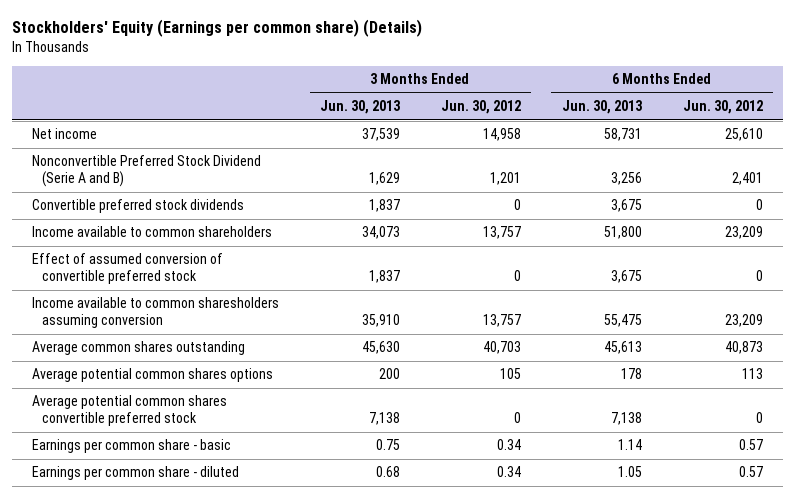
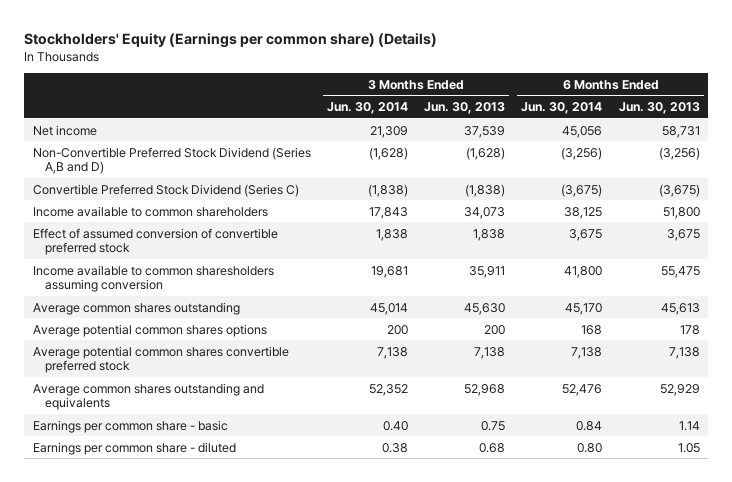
- | 3 Months Ended Jun. 30, 2013 | 3 Months Ended Jun. 30, 2012 | 6 Months Ended Jun. 30, 2013 | 6 Months Ended Jun. 30, 2012
+ | 3 Months Ended Jun. 30, 2014 | 3 Months Ended Jun. 30, 2013 | 6 Months Ended Jun. 30, 2014 | 6 Months Ended Jun. 30, 2013
- Nonconvertible Preferred Stock Dividend (Serie A and B) | 1,629 | 1,201 | 3,256 | 2,401
- Convertible preferred stock dividends | 1,837 | 0 | 3,675 | 0
+ Non-Convertible Preferred Stock Dividend (Series A,B and D) | (1,628) | (1,628) | (3,256) | (3,256)
+ Convertible Preferred Stock Dividend (Series C) | (1,838) | (1,838) | (3,675) | (3,675)
- Effect of assumed conversion of convertible preferred stock | 1,837 | 0 | 3,675 | 0
- Income available to common sharesholders assuming conversion | 35,910 | 13,757 | 55,475 | 23,209
+ Effect of assumed conversion of convertible preferred stock | 1,838 | 1,838 | 3,675 | 3,675
+ Income available to common sharesholders assuming conversion | 19,681 | 35,911 | 41,800 | 55,475
+ Average common shares outstanding and equivalents | 52,352 | 52,968 | 52,476 | 52,929

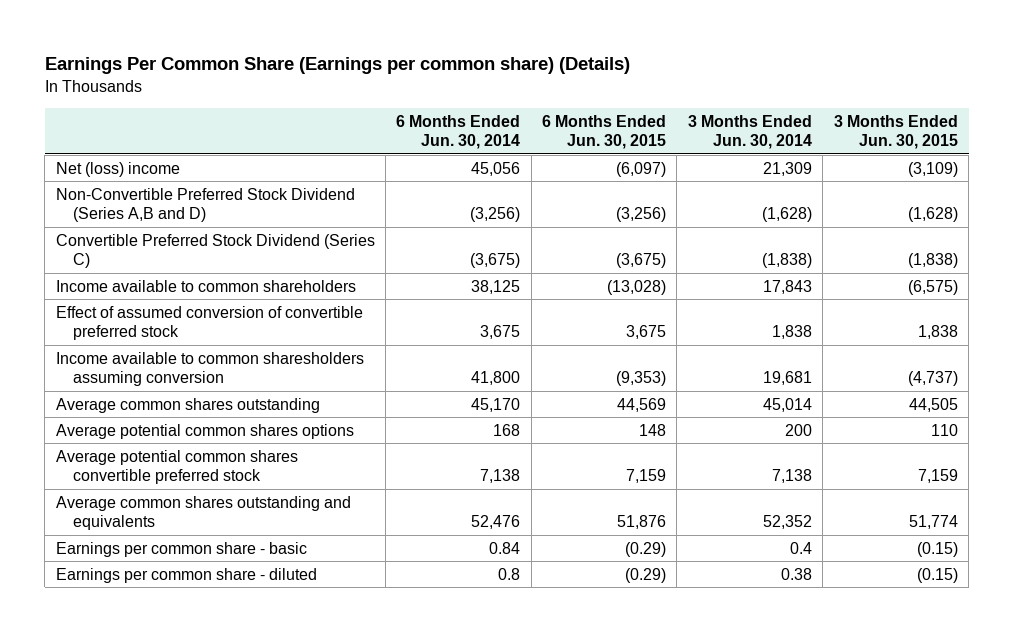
- Stockholders' Equity (Earnings per common share) (Details)
+ Earnings Per Common Share (Earnings per common share) (Details)
- | 3 Months Ended Jun. 30, 2014 | 3 Months Ended Jun. 30, 2013 | 6 Months Ended Jun. 30, 2014 | 6 Months Ended Jun. 30, 2013
+ | 6 Months Ended Jun. 30, 2014 | 6 Months Ended Jun. 30, 2015 | 3 Months Ended Jun. 30, 2014 | 3 Months Ended Jun. 30, 2015
- Net income | 21,309 | 37,539 | 45,056 | 58,731
+ Net (loss) income | 45,056 | (6,097) | 21,309 | (3,109)
- Earnings per common share - basic | 0.40 | 0.75 | 0.84 | 1.14
- Earnings per common share - diluted | 0.38 | 0.68 | 0.80 | 1.05
+ Earnings per common share - basic | 0.84 | (0.29) | 0.4 | (0.15)
+ Earnings per common share - diluted | 0.8 | (0.29) | 0.38 | (0.15)

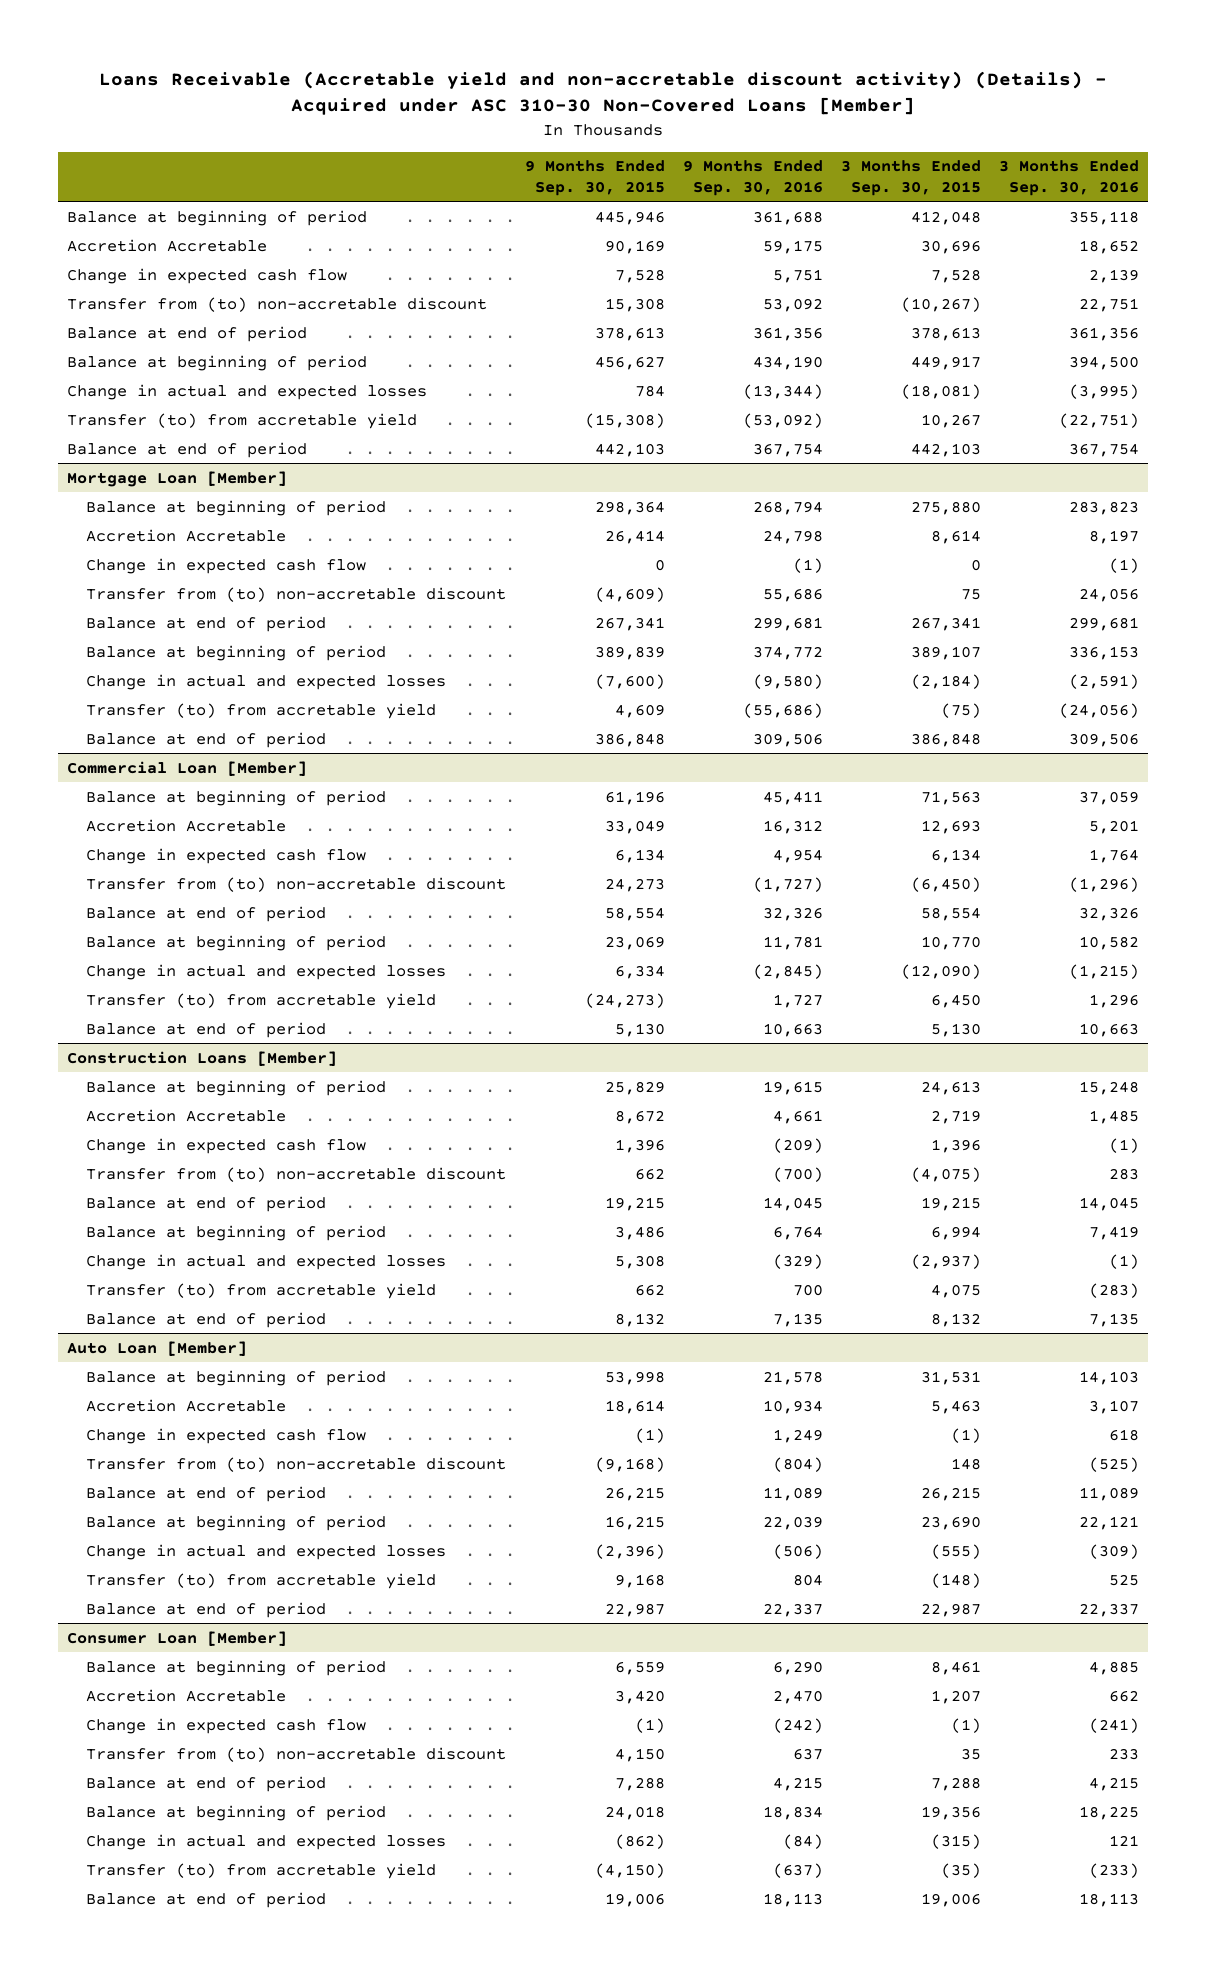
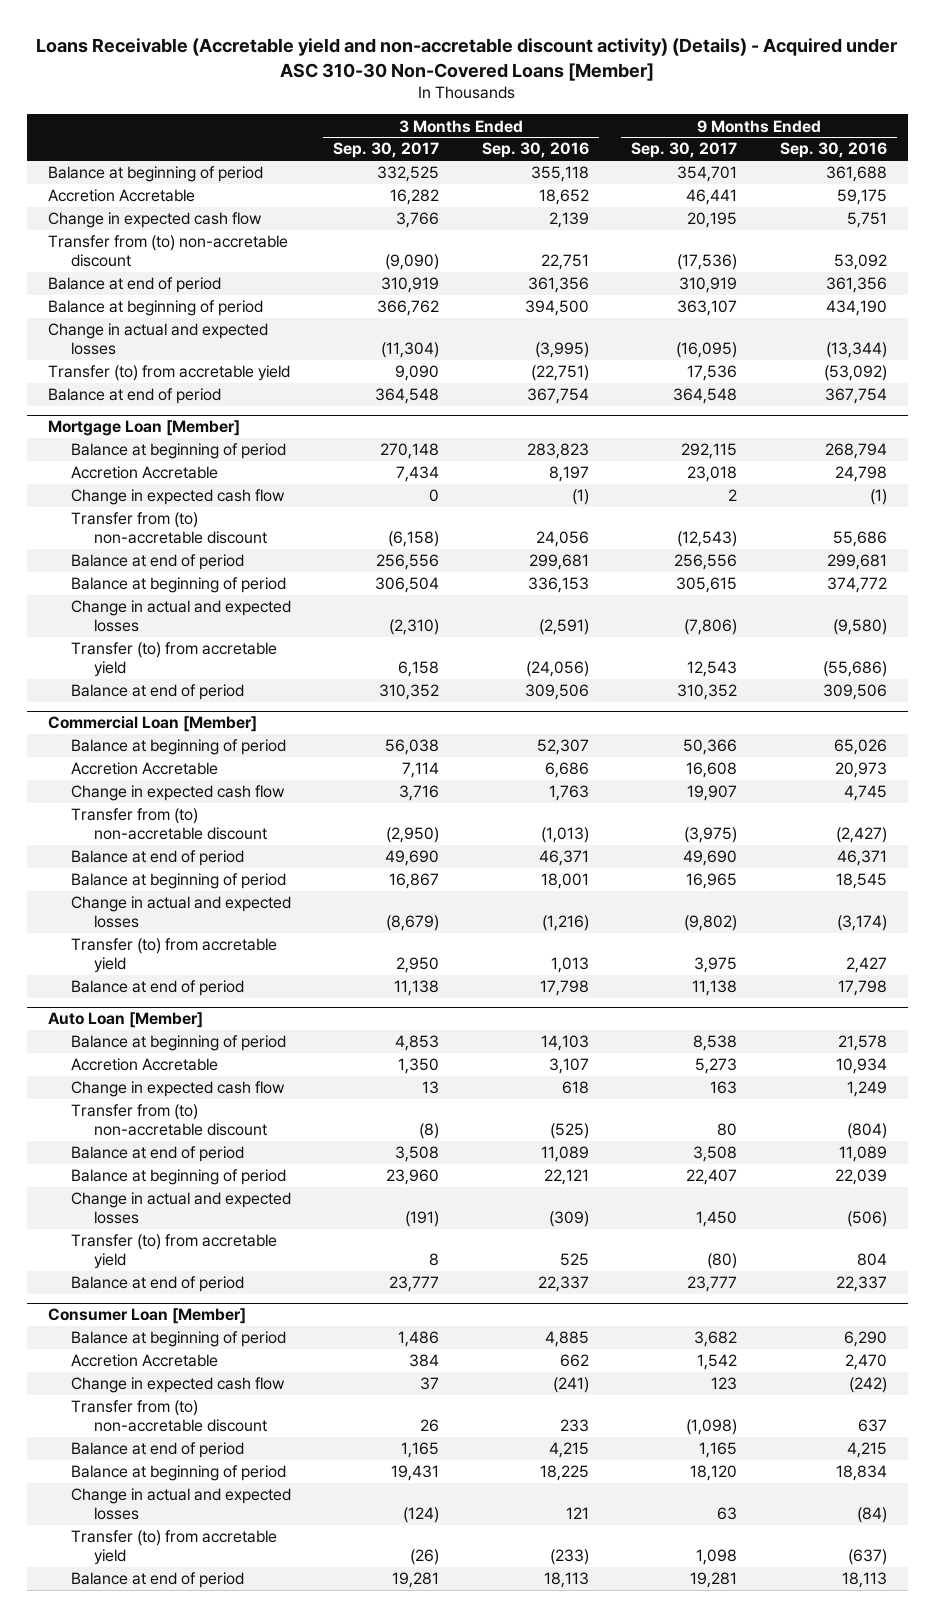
- | 9 Months Ended Sep. 30, 2015 | 9 Months Ended Sep. 30, 2016 | 3 Months Ended Sep. 30, 2015 | 3 Months Ended Sep. 30, 2016
+ | 3 Months Ended Sep. 30, 2017 | 3 Months Ended Sep. 30, 2016 | 9 Months Ended Sep. 30, 2017 | 9 Months Ended Sep. 30, 2016
@ Commercial Loan [Member]
- Balance at beginning of period | 61,196 | 45,411 | 71,563 | 37,059
- Accretion Accretable | 33,049 | 16,312 | 12,693 | 5,201
- Change in expected cash flow | 6,134 | 4,954 | 6,134 | 1,764
- Transfer from (to) non-accretable discount | 24,273 | (1,727) | (6,450) | (1,296)
- Balance at end of period | 58,554 | 32,326 | 58,554 | 32,326
- Balance at beginning of period | 23,069 | 11,781 | 10,770 | 10,582
- Change in actual and expected losses | 6,334 | (2,845) | (12,090) | (1,215)
- Transfer (to) from accretable yield | (24,273) | 1,727 | 6,450 | 1,296
- Balance at end of period | 5,130 | 10,663 | 5,130 | 10,663
- Construction Loans [Member]
- Balance at beginning of period | 25,829 | 19,615 | 24,613 | 15,248
- Accretion Accretable | 8,672 | 4,661 | 2,719 | 1,485
- Change in expected cash flow | 1,396 | (209) | 1,396 | (1)
- Transfer from (to) non-accretable discount | 662 | (700) | (4,075) | 283
- Balance at end of period | 19,215 | 14,045 | 19,215 | 14,045
- Balance at beginning of period | 3,486 | 6,764 | 6,994 | 7,419
- Change in actual and expected losses | 5,308 | (329) | (2,937) | (1)
- Transfer (to) from accretable yield | 662 | 700 | 4,075 | (283)
- Balance at end of period | 8,132 | 7,135 | 8,132 | 7,135
@ Commercial Loan [Member]
+ Balance at beginning of period | 56,038 | 52,307 | 50,366 | 65,026
+ Accretion Accretable | 7,114 | 6,686 | 16,608 | 20,973
+ Change in expected cash flow | 3,716 | 1,763 | 19,907 | 4,745
+ Transfer from (to) non-accretable discount | (2,950) | (1,013) | (3,975) | (2,427)
+ Balance at end of period | 49,690 | 46,371 | 49,690 | 46,371
+ Balance at beginning of period | 16,867 | 18,001 | 16,965 | 18,545
+ Change in actual and expected losses | (8,679) | (1,216) | (9,802) | (3,174)
+ Transfer (to) from accretable yield | 2,950 | 1,013 | 3,975 | 2,427
+ Balance at end of period | 11,138 | 17,798 | 11,138 | 17,798

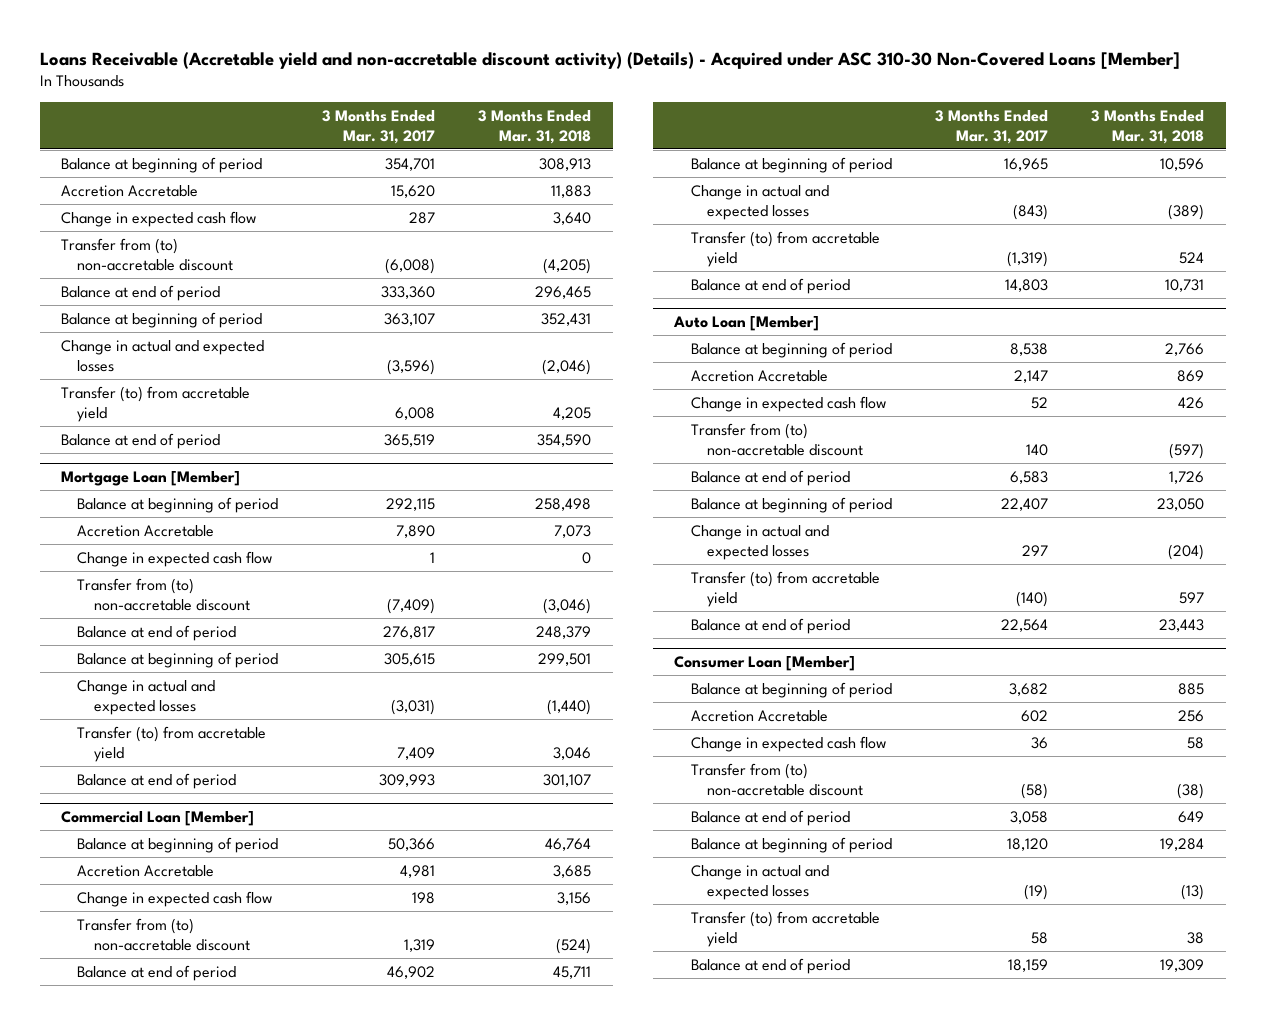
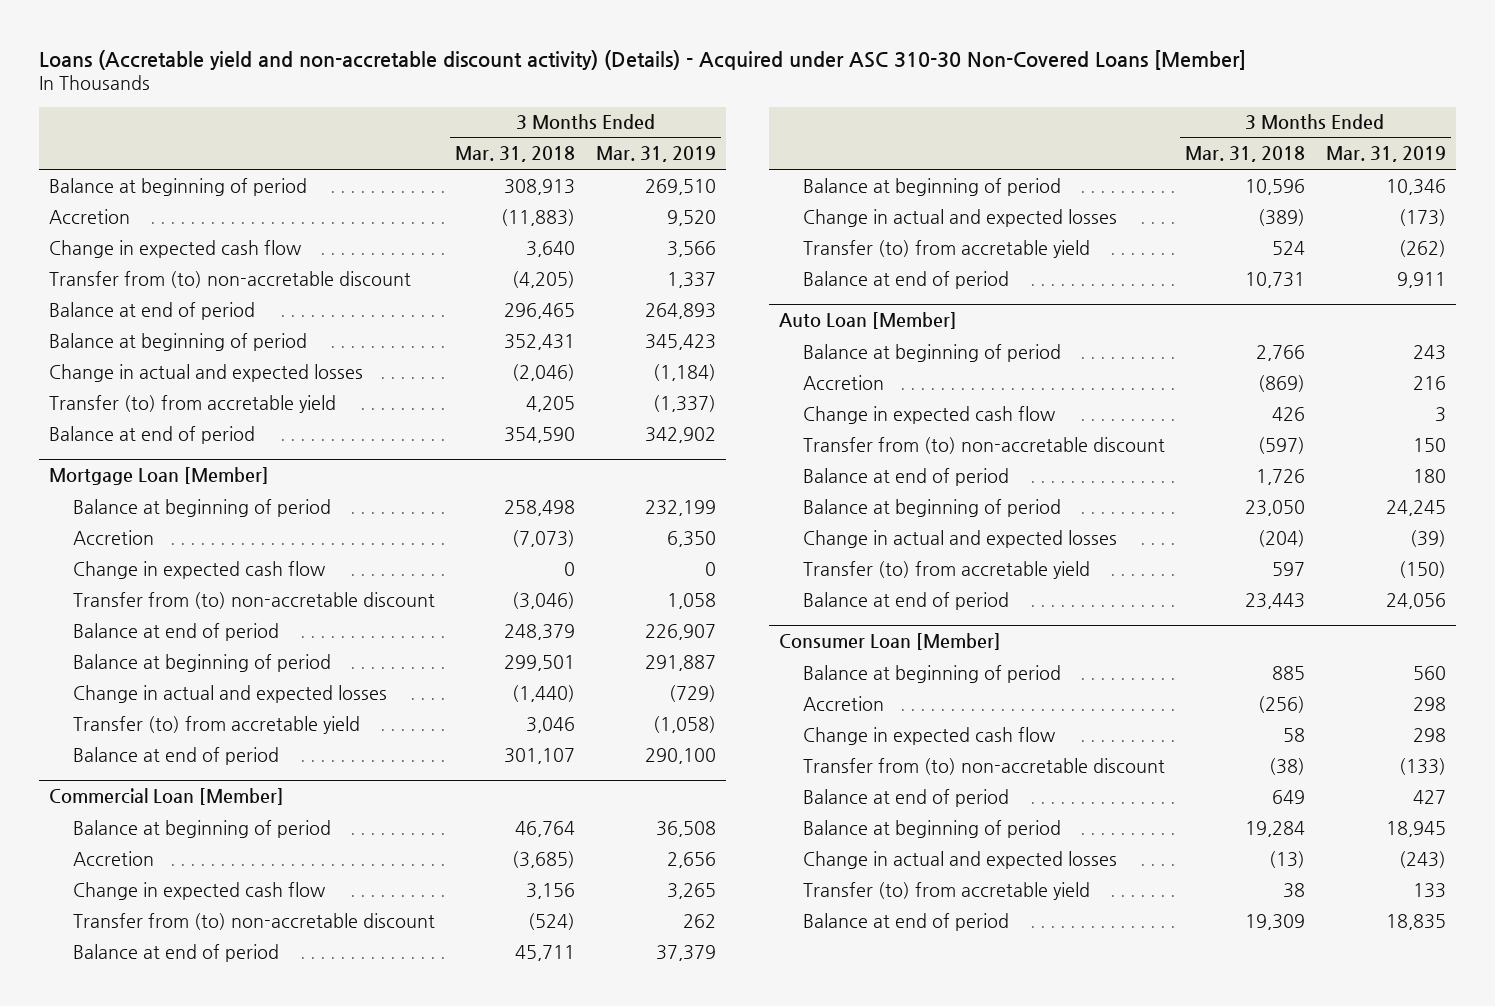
- Loans Receivable (Accretable yield and non-accretable discount activity) (Details) - Acquired under ASC 310-30 Non-Covered Loans [Member]
+ Loans (Accretable yield and non-accretable discount activity) (Details) - Acquired under ASC 310-30 Non-Covered Loans [Member]
- | 3 Months Ended Mar. 31, 2017 | 3 Months Ended Mar. 31, 2018
+ | 3 Months Ended Mar. 31, 2018 | 3 Months Ended Mar. 31, 2019
- Accretion Accretable | 15,620 | 11,883
+ Accretion | (11,883) | 9,520
@ Mortgage Loan [Member]
- Accretion Accretable | 7,890 | 7,073
+ Accretion | (7,073) | 6,350
@ Commercial Loan [Member]
- Accretion Accretable | 4,981 | 3,685
+ Accretion | (3,685) | 2,656
@ Auto Loan [Member]
- Accretion Accretable | 2,147 | 869
+ Accretion | (869) | 216
@ Consumer Loan [Member]
- Accretion Accretable | 602 | 256
+ Accretion | (256) | 298

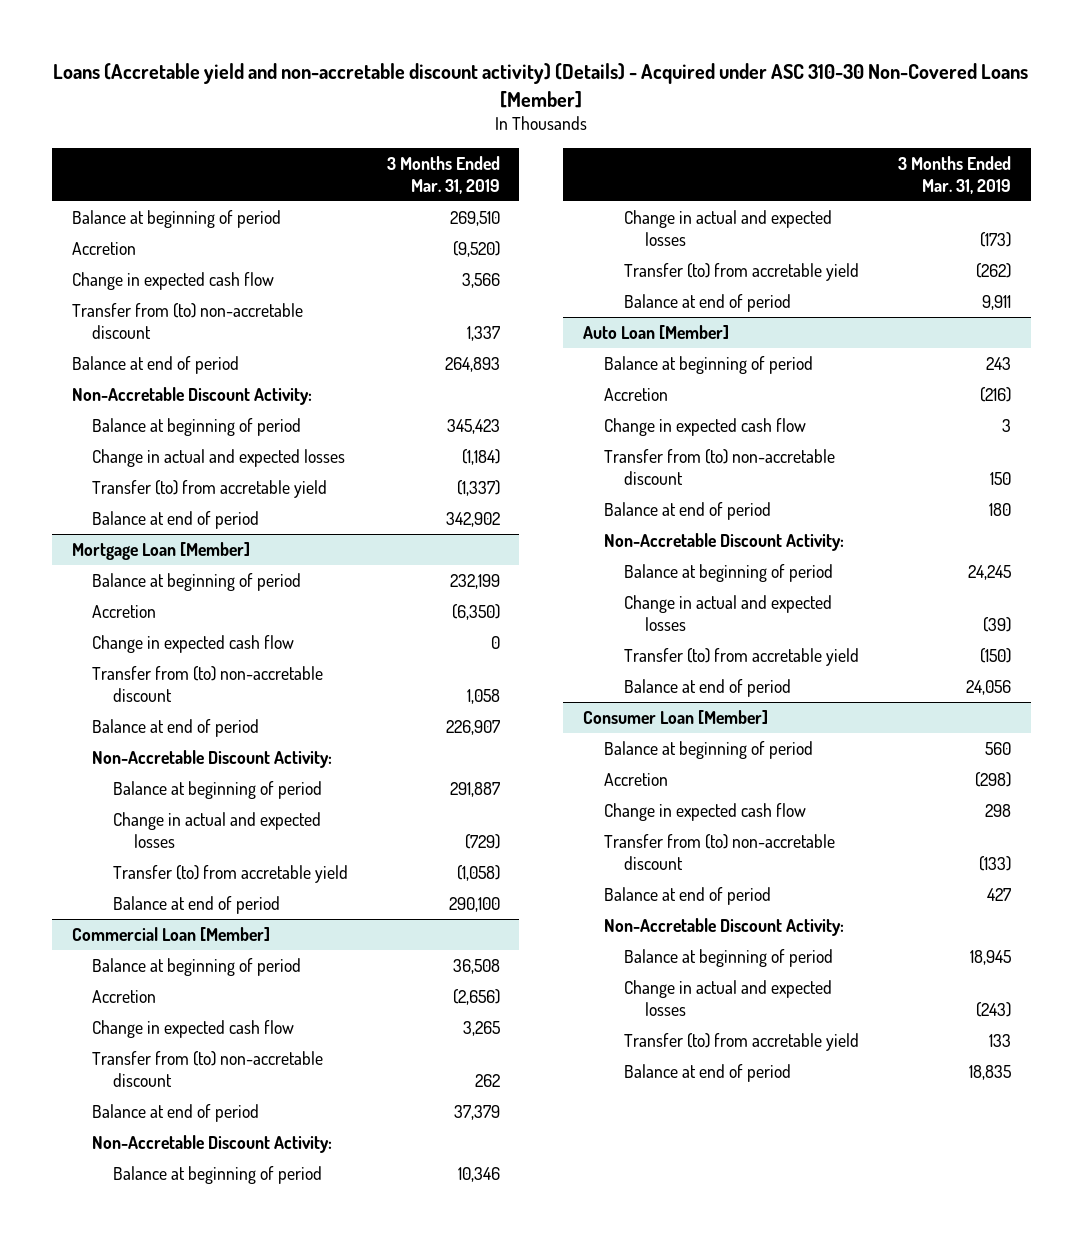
- | 3 Months Ended Mar. 31, 2018 | 3 Months Ended Mar. 31, 2019
+ | 3 Months Ended Mar. 31, 2019
- Accretion | (11,883) | 9,520
+ Accretion | (9,520)
+ Non-Accretable Discount Activity:
@ Mortgage Loan [Member]
- Accretion | (7,073) | 6,350
+ Accretion | (6,350)
+ Non-Accretable Discount Activity:
@ Commercial Loan [Member]
- Accretion | (3,685) | 2,656
+ Accretion | (2,656)
+ Non-Accretable Discount Activity:
@ Auto Loan [Member]
- Accretion | (869) | 216
+ Accretion | (216)
+ Non-Accretable Discount Activity:
@ Consumer Loan [Member]
- Accretion | (256) | 298
+ Accretion | (298)
+ Non-Accretable Discount Activity:

